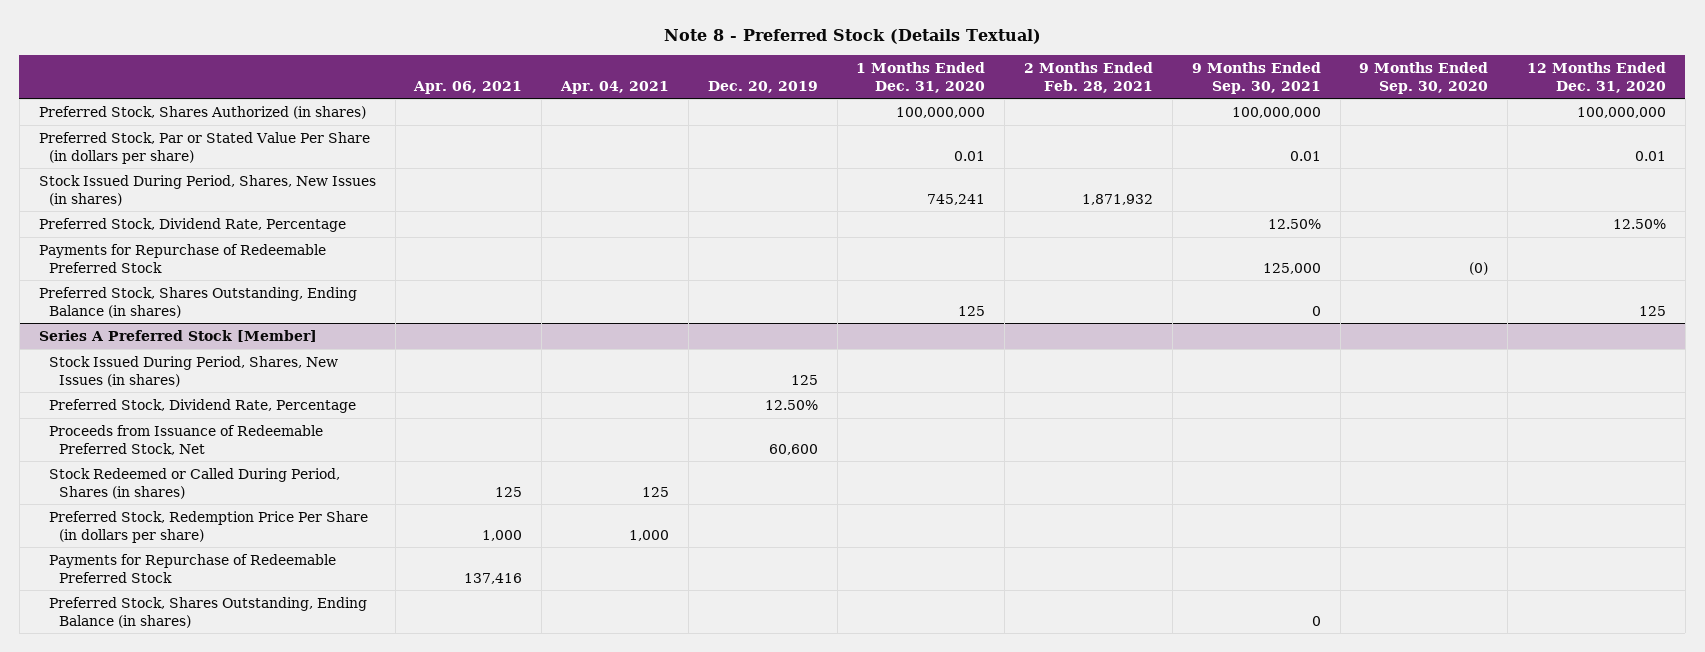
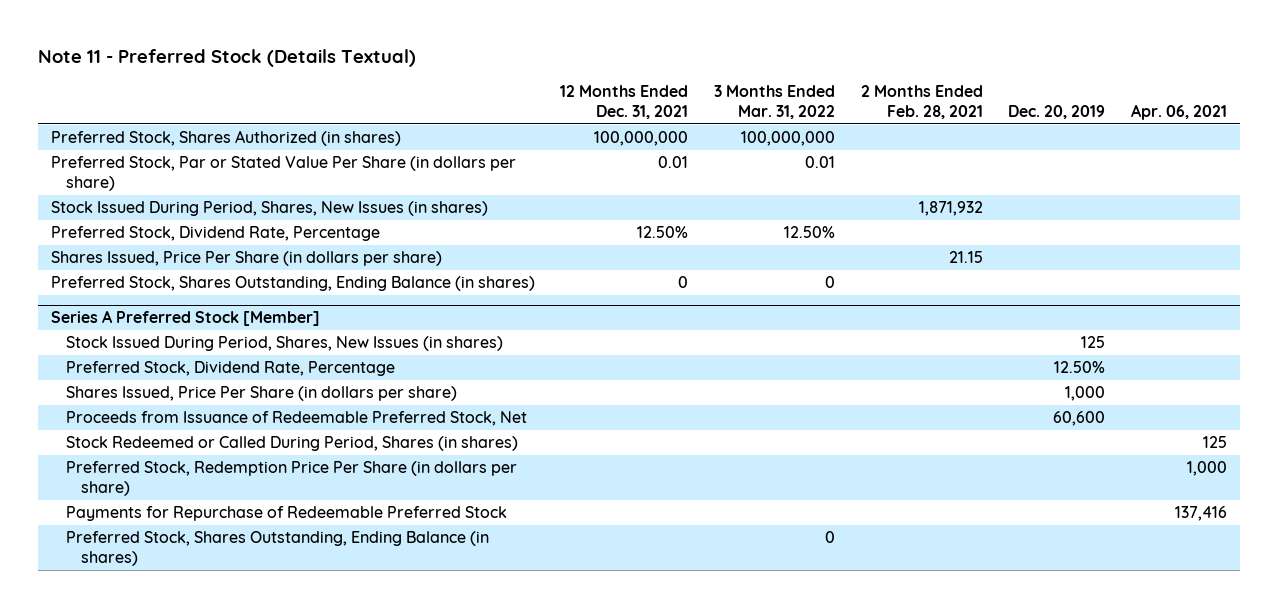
- Note 8 - Preferred Stock (Details Textual)
+ Note 11 - Preferred Stock (Details Textual)
- | Apr. 06, 2021 | Apr. 04, 2021 | Dec. 20, 2019 | 1 Months Ended Dec. 31, 2020 | 2 Months Ended Feb. 28, 2021 | 9 Months Ended Sep. 30, 2021 | 9 Months Ended Sep. 30, 2020 | 12 Months Ended Dec. 31, 2020
+ | 12 Months Ended Dec. 31, 2021 | 3 Months Ended Mar. 31, 2022 | 2 Months Ended Feb. 28, 2021 | Dec. 20, 2019 | Apr. 06, 2021
- Payments for Repurchase of Redeemable Preferred Stock | | | | | | 125,000 | (0) |
+ Shares Issued, Price Per Share (in dollars per share) | | | 21.15 | |
@ Series A Preferred Stock [Member]
+ Shares Issued, Price Per Share (in dollars per share) | | | | 1,000 |

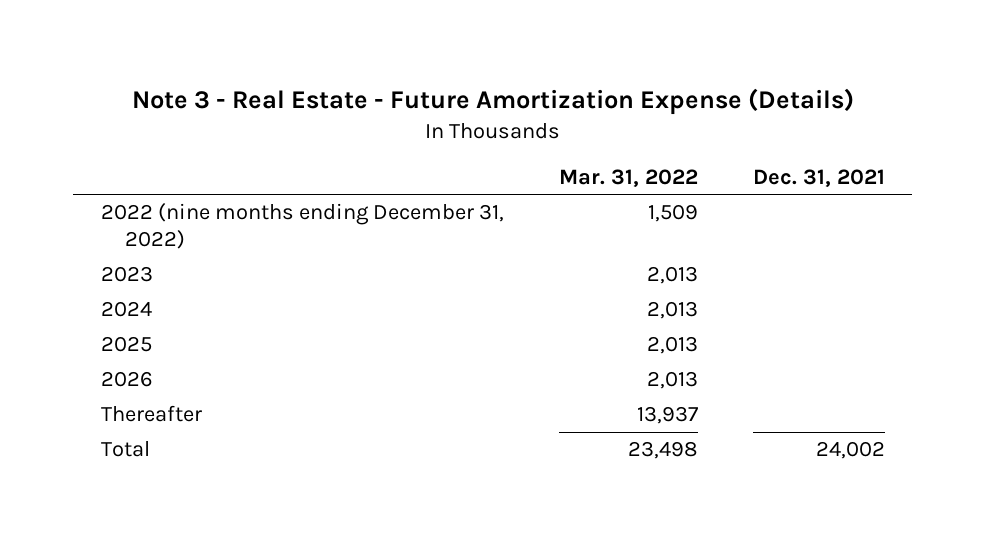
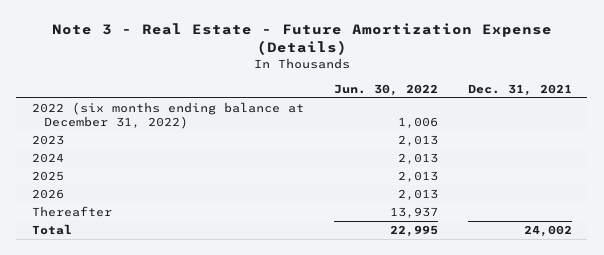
- | Mar. 31, 2022 | Dec. 31, 2021
+ | Jun. 30, 2022 | Dec. 31, 2021
- 2022 (nine months ending December 31, 2022) | 1,509 |
+ 2022 (six months ending balance at December 31, 2022) | 1,006 |

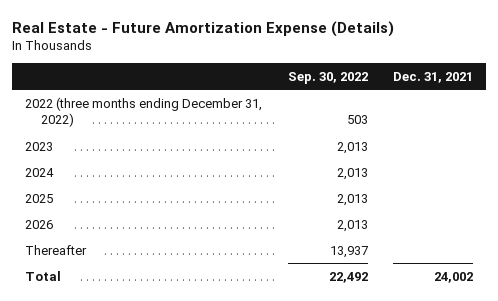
- Note 3 - Real Estate - Future Amortization Expense (Details)
+ Real Estate - Future Amortization Expense (Details)
- | Jun. 30, 2022 | Dec. 31, 2021
+ | Sep. 30, 2022 | Dec. 31, 2021
- 2022 (six months ending balance at December 31, 2022) | 1,006 |
+ 2022 (three months ending December 31, 2022) | 503 |

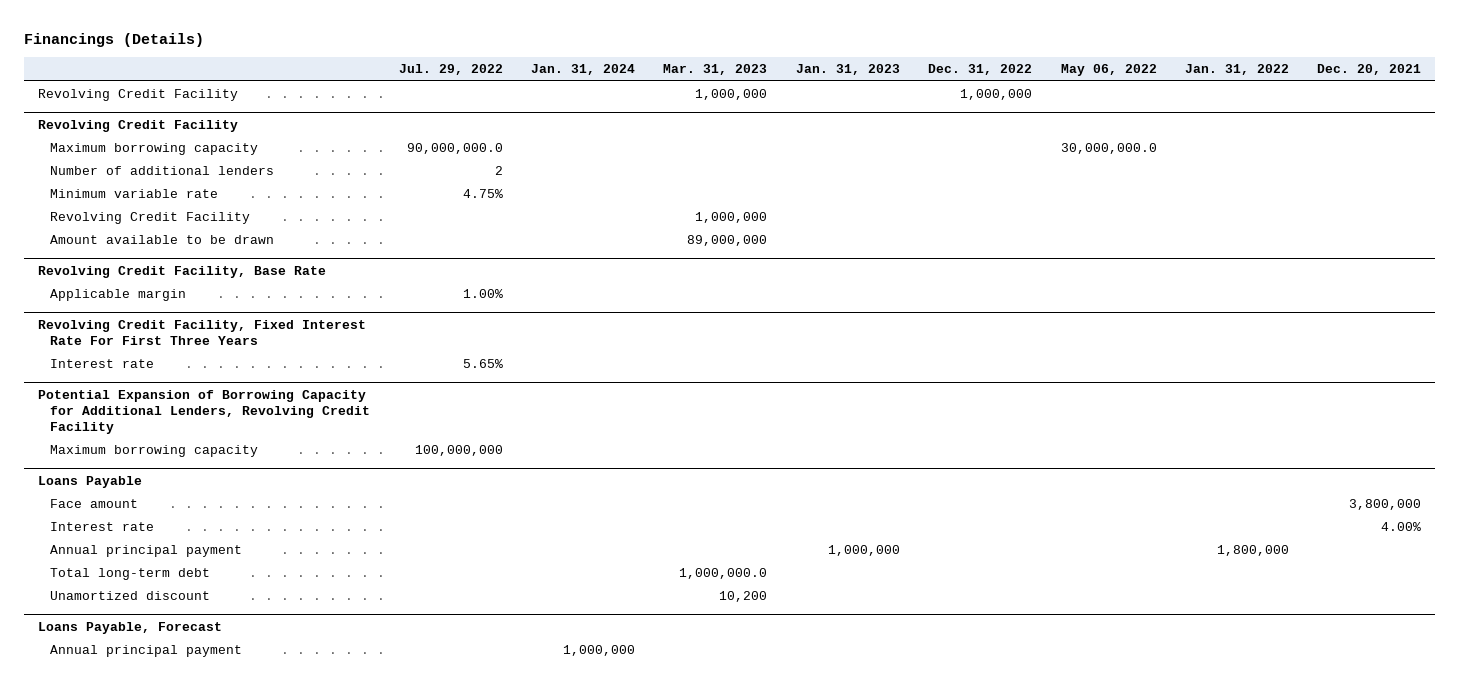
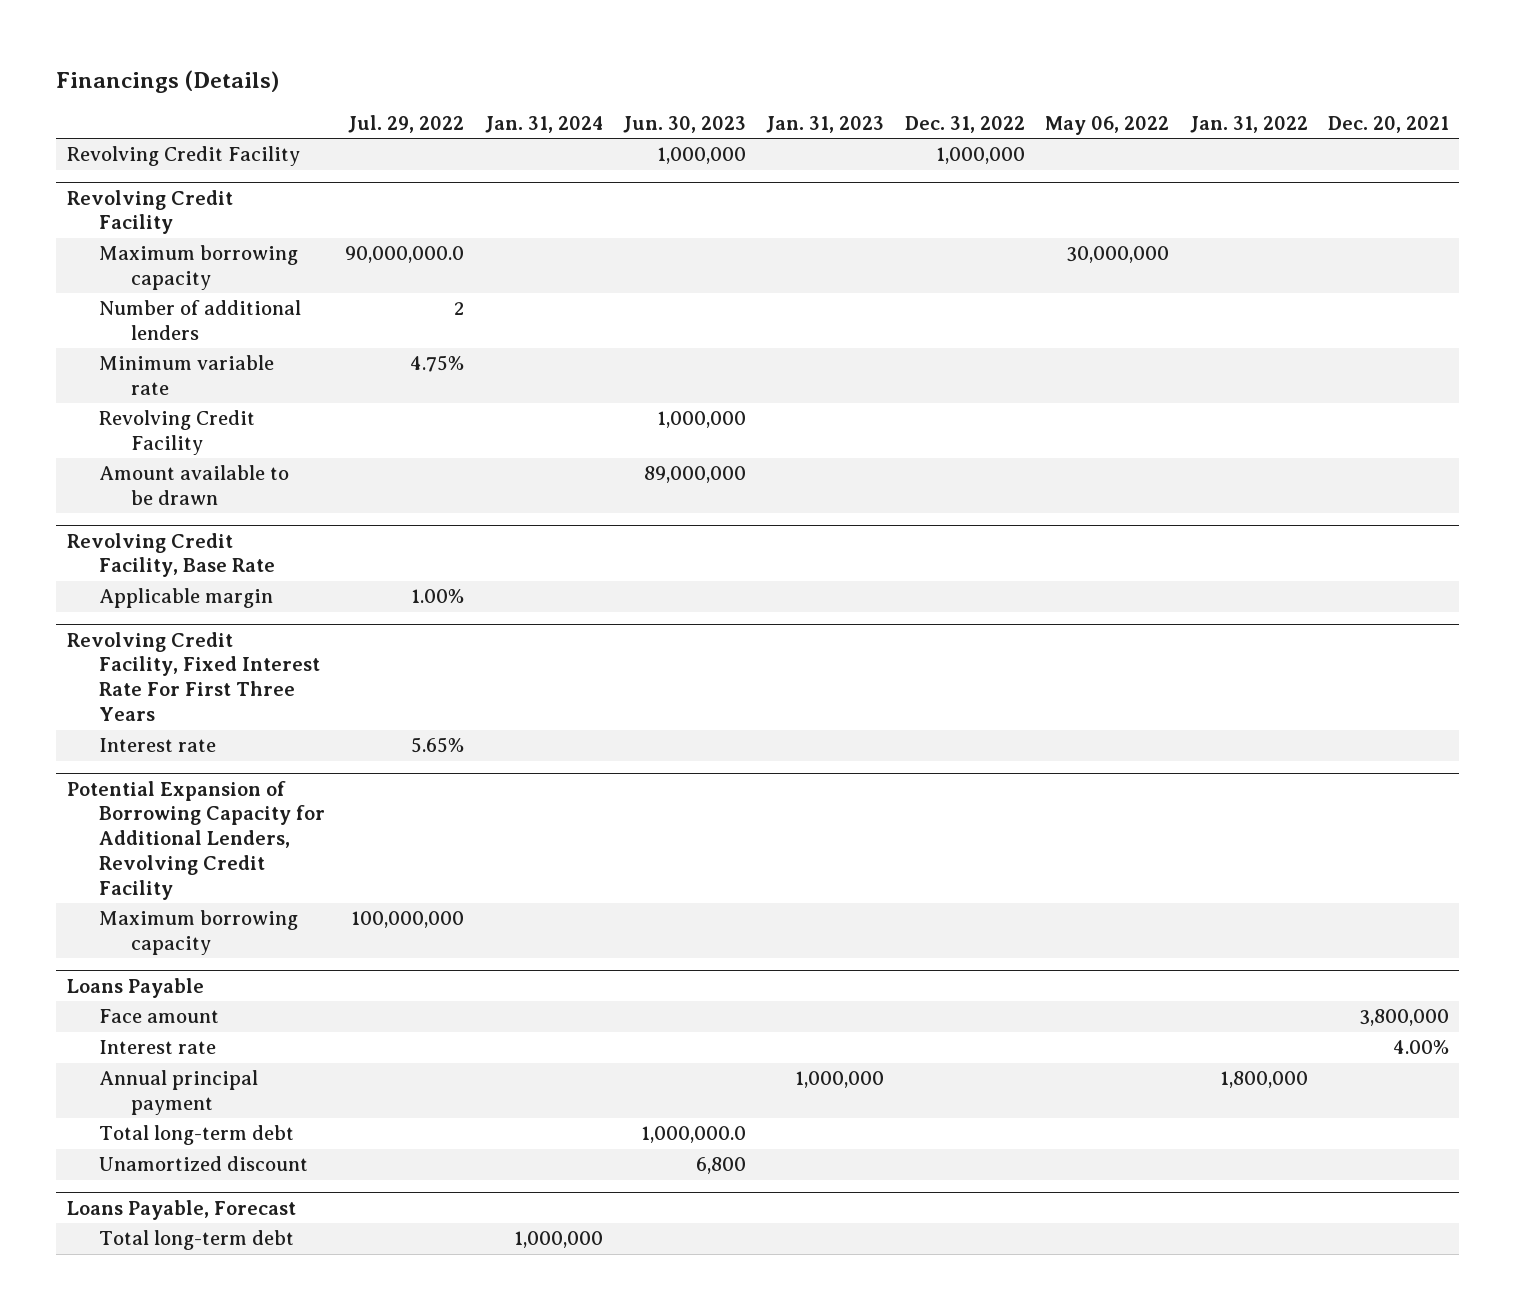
- | Jul. 29, 2022 | Jan. 31, 2024 | Mar. 31, 2023 | Jan. 31, 2023 | Dec. 31, 2022 | May 06, 2022 | Jan. 31, 2022 | Dec. 20, 2021
+ | Jul. 29, 2022 | Jan. 31, 2024 | Jun. 30, 2023 | Jan. 31, 2023 | Dec. 31, 2022 | May 06, 2022 | Jan. 31, 2022 | Dec. 20, 2021
@ Revolving Credit Facility
- Maximum borrowing capacity | 90,000,000.0 | | | | | 30,000,000.0 | |
+ Maximum borrowing capacity | 90,000,000.0 | | | | | 30,000,000 | |
@ Loans Payable, Forecast
- Annual principal payment | | 1,000,000 | | | | | |
+ Total long-term debt | | 1,000,000 | | | | | |

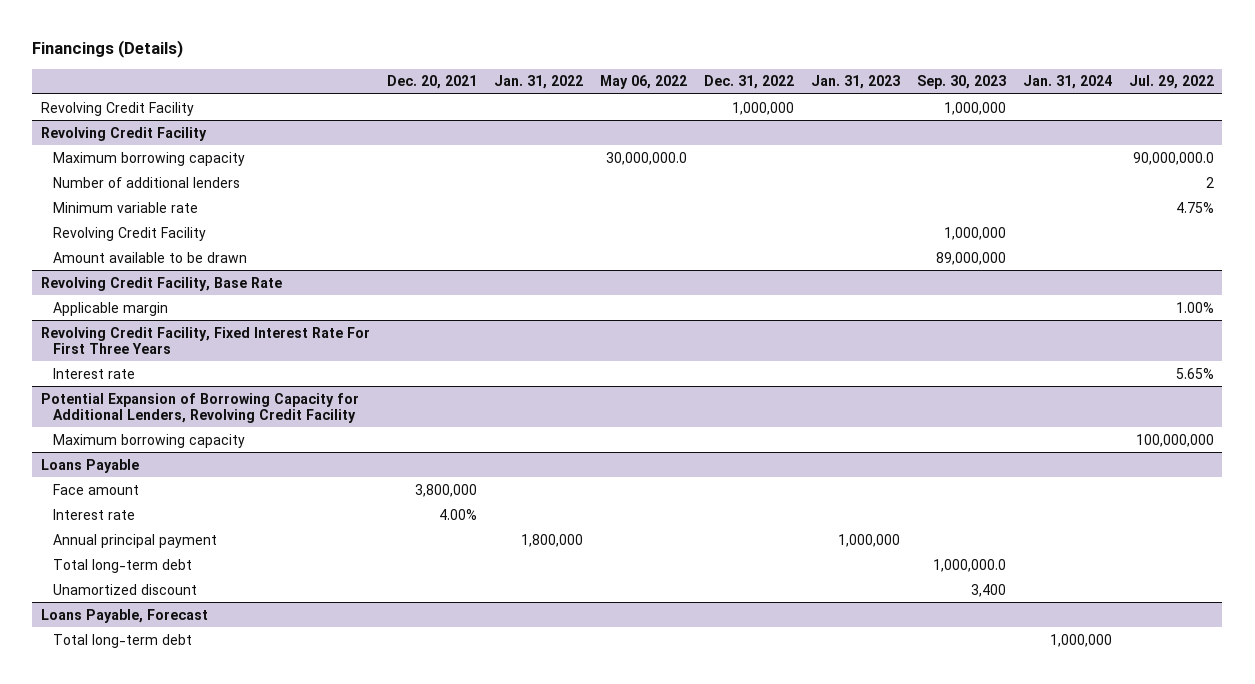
- | Jul. 29, 2022 | Jan. 31, 2024 | Jun. 30, 2023 | Jan. 31, 2023 | Dec. 31, 2022 | May 06, 2022 | Jan. 31, 2022 | Dec. 20, 2021
+ | Dec. 20, 2021 | Jan. 31, 2022 | May 06, 2022 | Dec. 31, 2022 | Jan. 31, 2023 | Sep. 30, 2023 | Jan. 31, 2024 | Jul. 29, 2022
@ Revolving Credit Facility
- Maximum borrowing capacity | 90,000,000.0 | | | | | 30,000,000 | |
+ Maximum borrowing capacity | | | 30,000,000.0 | | | | | 90,000,000.0

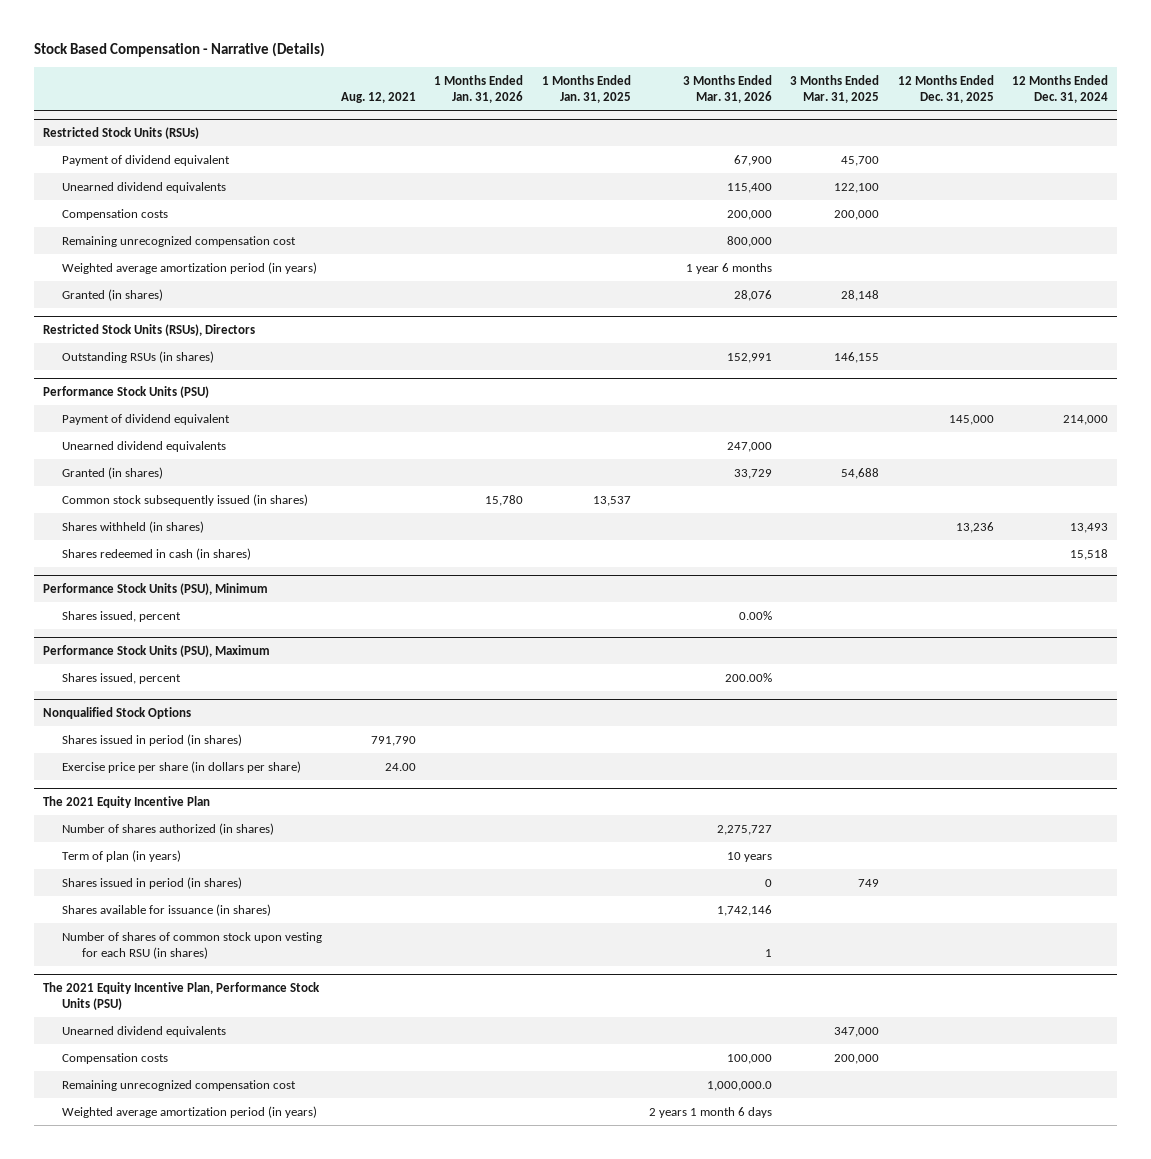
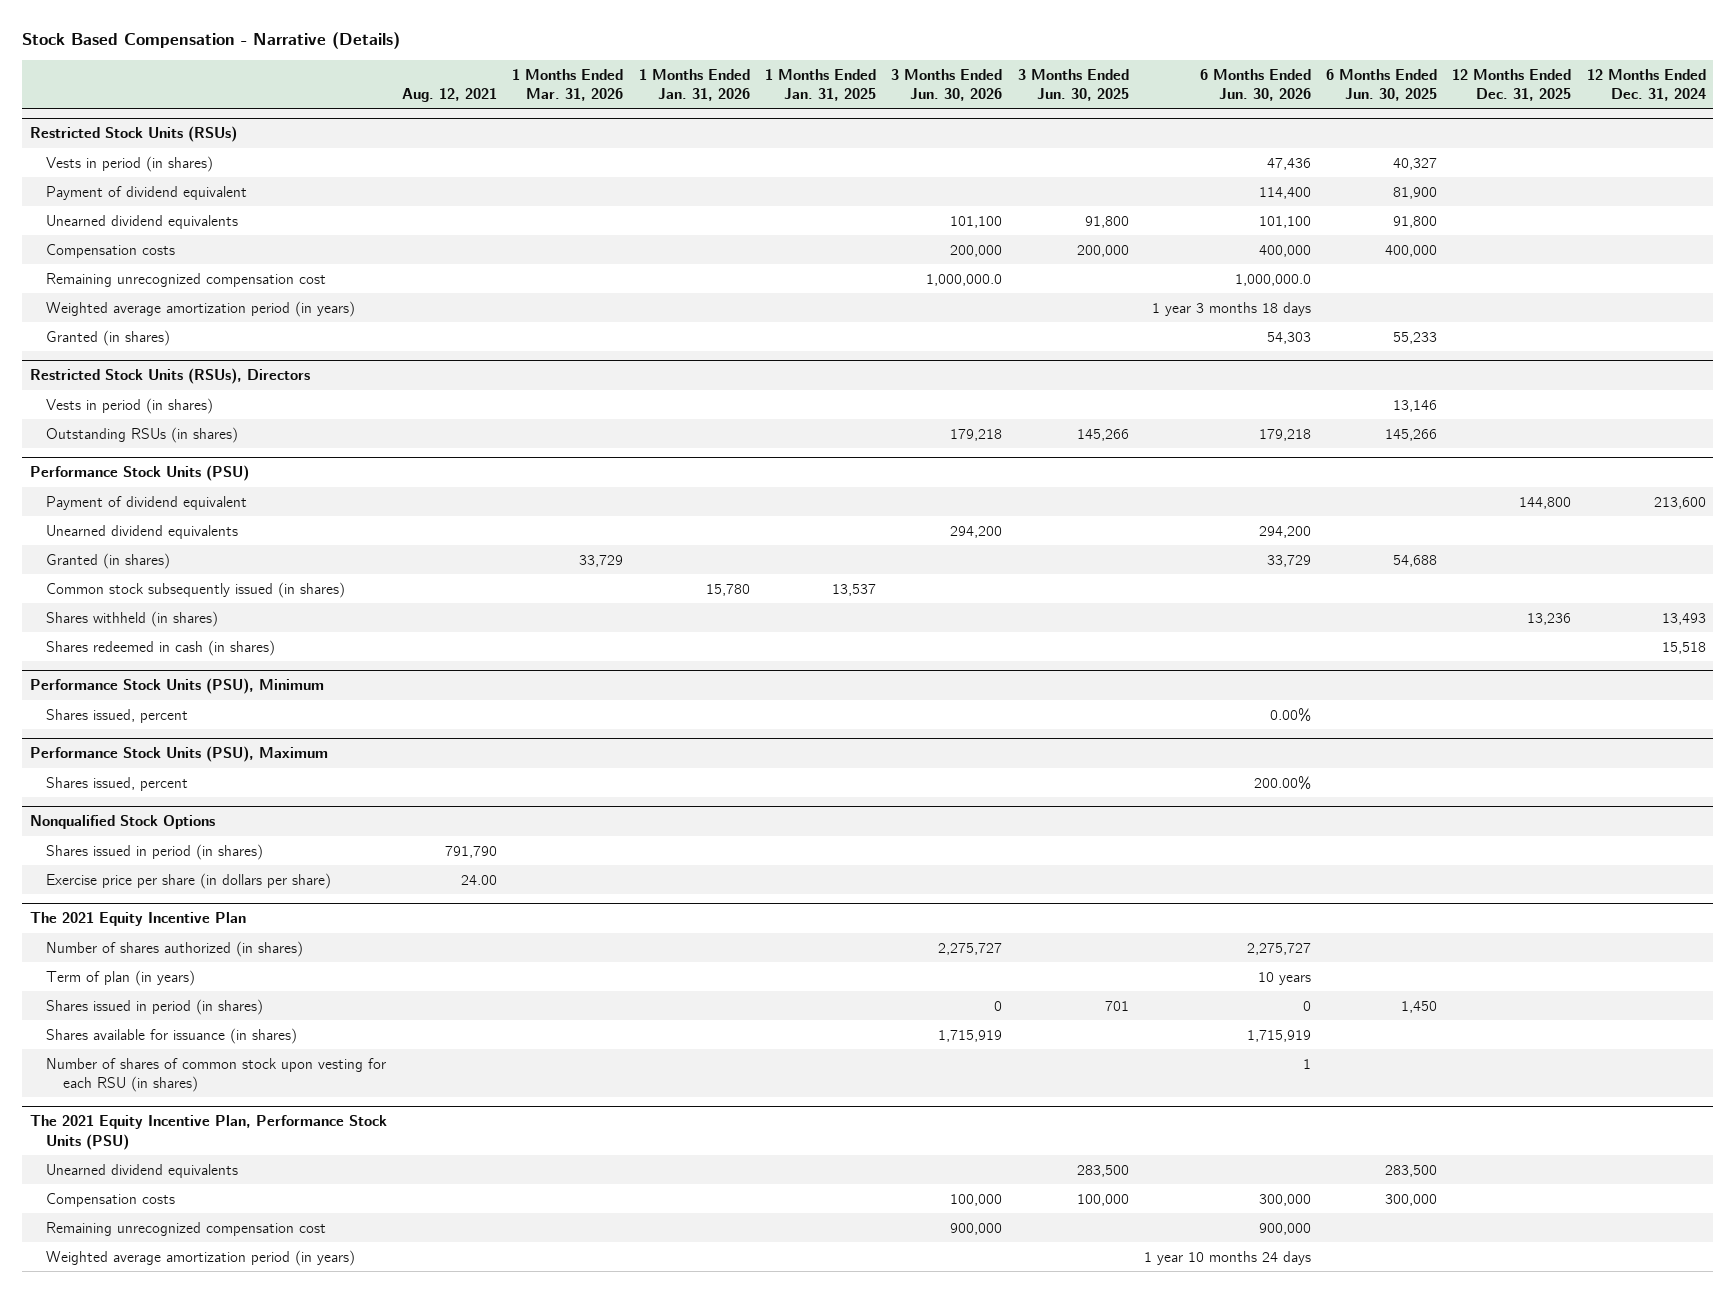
- | Aug. 12, 2021 | 1 Months Ended Jan. 31, 2026 | 1 Months Ended Jan. 31, 2025 | 3 Months Ended Mar. 31, 2026 | 3 Months Ended Mar. 31, 2025 | 12 Months Ended Dec. 31, 2025 | 12 Months Ended Dec. 31, 2024
+ | Aug. 12, 2021 | 1 Months Ended Mar. 31, 2026 | 1 Months Ended Jan. 31, 2026 | 1 Months Ended Jan. 31, 2025 | 3 Months Ended Jun. 30, 2026 | 3 Months Ended Jun. 30, 2025 | 6 Months Ended Jun. 30, 2026 | 6 Months Ended Jun. 30, 2025 | 12 Months Ended Dec. 31, 2025 | 12 Months Ended Dec. 31, 2024
@ Restricted Stock Units (RSUs)
+ Vests in period (in shares) | | | | | | | 47,436 | 40,327 | |
@ Restricted Stock Units (RSUs), Directors
+ Vests in period (in shares) | | | | | | | | 13,146 | |
@ Performance Stock Units (PSU)
- Payment of dividend equivalent | | | | | | 145,000 | 214,000
+ Payment of dividend equivalent | | | | | | | | | 144,800 | 213,600

